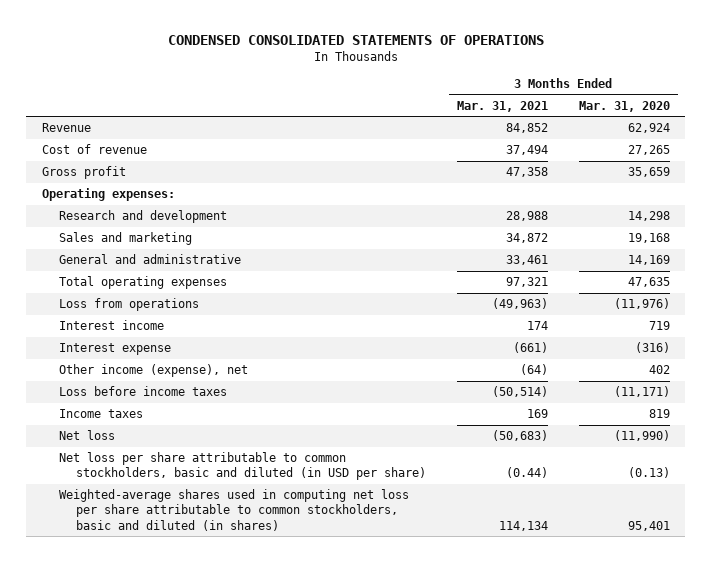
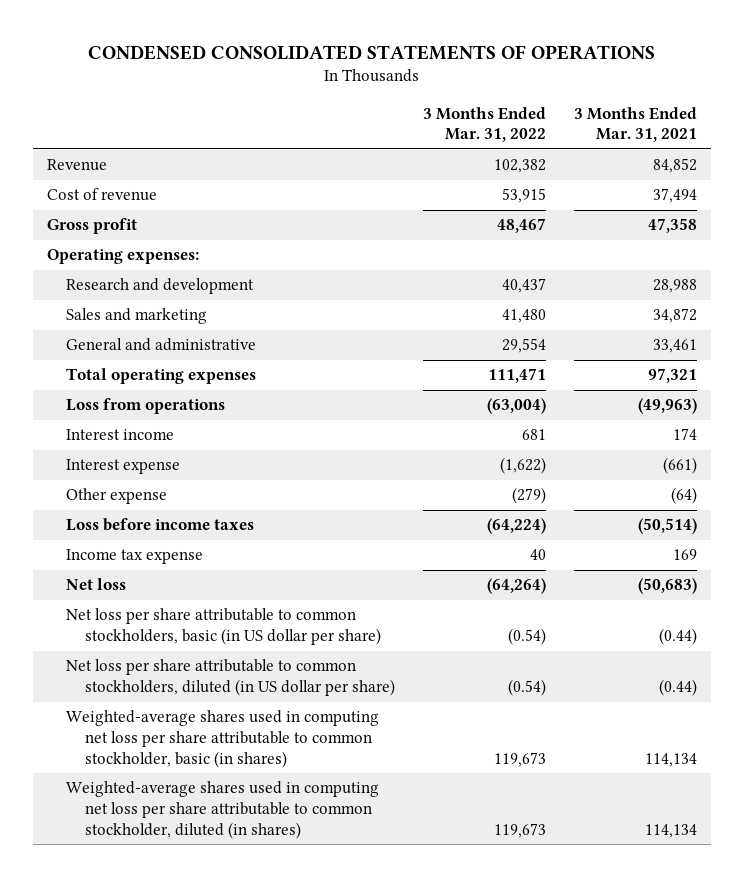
- | 3 Months Ended Mar. 31, 2021 | 3 Months Ended Mar. 31, 2020
+ | 3 Months Ended Mar. 31, 2022 | 3 Months Ended Mar. 31, 2021
- Other income (expense), net | (64) | 402
+ Other expense | (279) | (64)
- Income taxes | 169 | 819
+ Income tax expense | 40 | 169
- Net loss per share attributable to common stockholders, basic and diluted (in USD per share) | (0.44) | (0.13)
- Weighted-average shares used in computing net loss per share attributable to common stockholders, basic and diluted (in shares) | 114,134 | 95,401
+ Net loss per share attributable to common stockholders, basic (in US dollar per share) | (0.54) | (0.44)
+ Net loss per share attributable to common stockholders, diluted (in US dollar per share) | (0.54) | (0.44)
+ Weighted-average shares used in computing net loss per share attributable to common stockholder, basic (in shares) | 119,673 | 114,134
+ Weighted-average shares used in computing net loss per share attributable to common stockholder, diluted (in shares) | 119,673 | 114,134

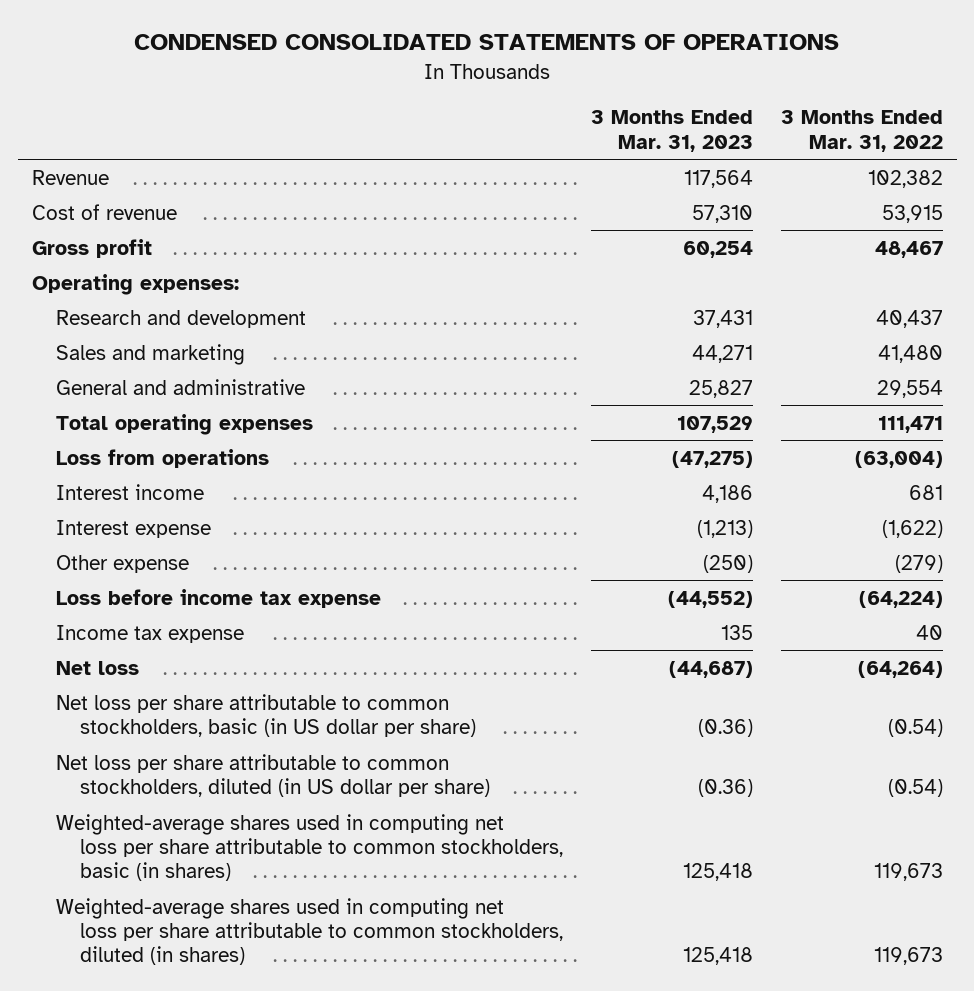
- | 3 Months Ended Mar. 31, 2022 | 3 Months Ended Mar. 31, 2021
+ | 3 Months Ended Mar. 31, 2023 | 3 Months Ended Mar. 31, 2022
- Loss before income taxes | (64,224) | (50,514)
+ Loss before income tax expense | (44,552) | (64,224)
- Weighted-average shares used in computing net loss per share attributable to common stockholder, basic (in shares) | 119,673 | 114,134
- Weighted-average shares used in computing net loss per share attributable to common stockholder, diluted (in shares) | 119,673 | 114,134
+ Weighted-average shares used in computing net loss per share attributable to common stockholders, basic (in shares) | 125,418 | 119,673
+ Weighted-average shares used in computing net loss per share attributable to common stockholders, diluted (in shares) | 125,418 | 119,673

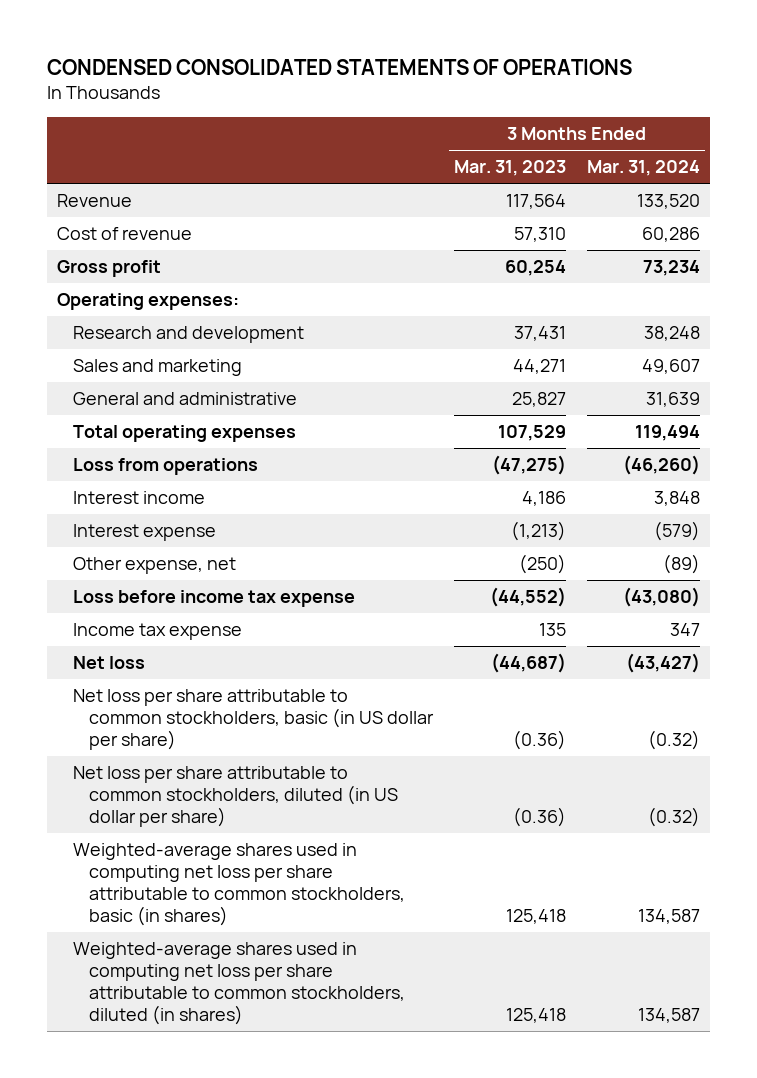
- | 3 Months Ended Mar. 31, 2023 | 3 Months Ended Mar. 31, 2022
+ | 3 Months Ended Mar. 31, 2023 | 3 Months Ended Mar. 31, 2024
- Other expense | (250) | (279)
+ Other expense, net | (250) | (89)

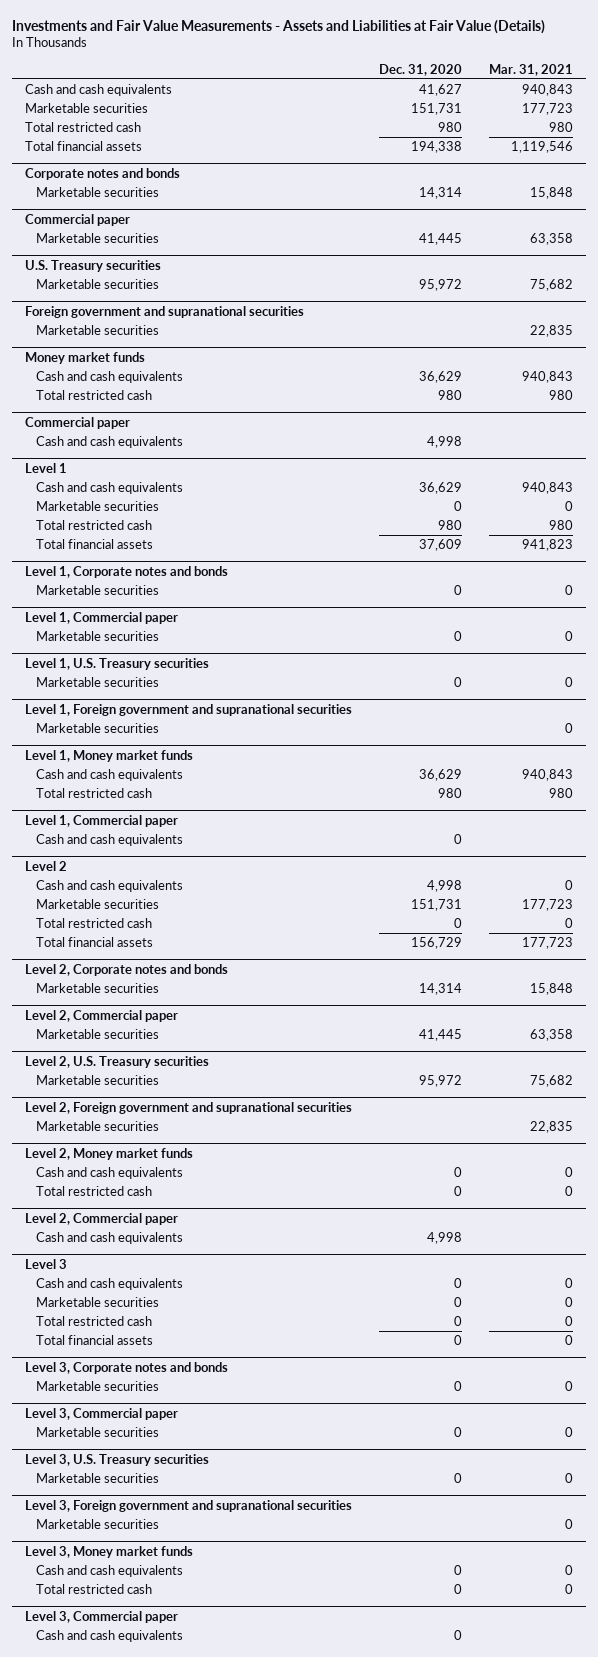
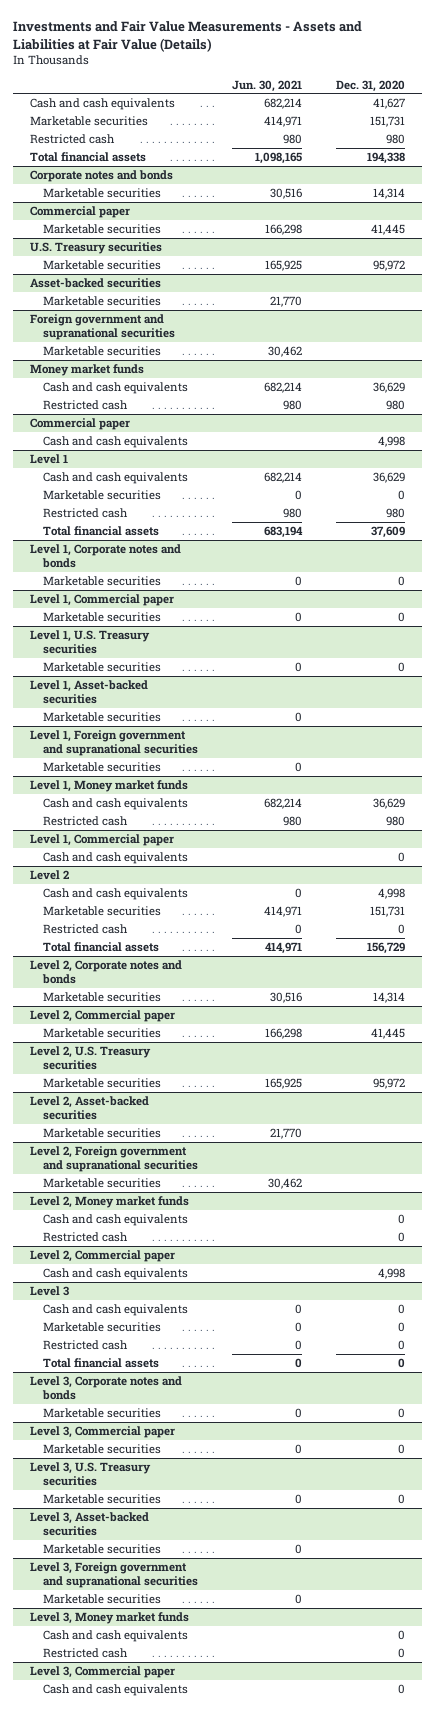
- | Dec. 31, 2020 | Mar. 31, 2021
+ | Jun. 30, 2021 | Dec. 31, 2020
- Total restricted cash | 980 | 980
+ Restricted cash | 980 | 980
+ Asset-backed securities
+ Marketable securities | 21,770 |
@ Money market funds
- Total restricted cash | 980 | 980
+ Restricted cash | 980 | 980
@ Level 1
- Total restricted cash | 980 | 980
+ Restricted cash | 980 | 980
+ Level 1, Asset-backed securities
+ Marketable securities | 0 |
@ Level 1, Money market funds
- Total restricted cash | 980 | 980
+ Restricted cash | 980 | 980
@ Level 2
- Total restricted cash | 0 | 0
+ Restricted cash | 0 | 0
+ Level 2, Asset-backed securities
+ Marketable securities | 21,770 |
@ Level 2, Money market funds
- Total restricted cash | 0 | 0
+ Restricted cash | | 0
@ Level 3
- Total restricted cash | 0 | 0
+ Restricted cash | 0 | 0
+ Level 3, Asset-backed securities
+ Marketable securities | 0 |
@ Level 3, Money market funds
- Total restricted cash | 0 | 0
+ Restricted cash | | 0

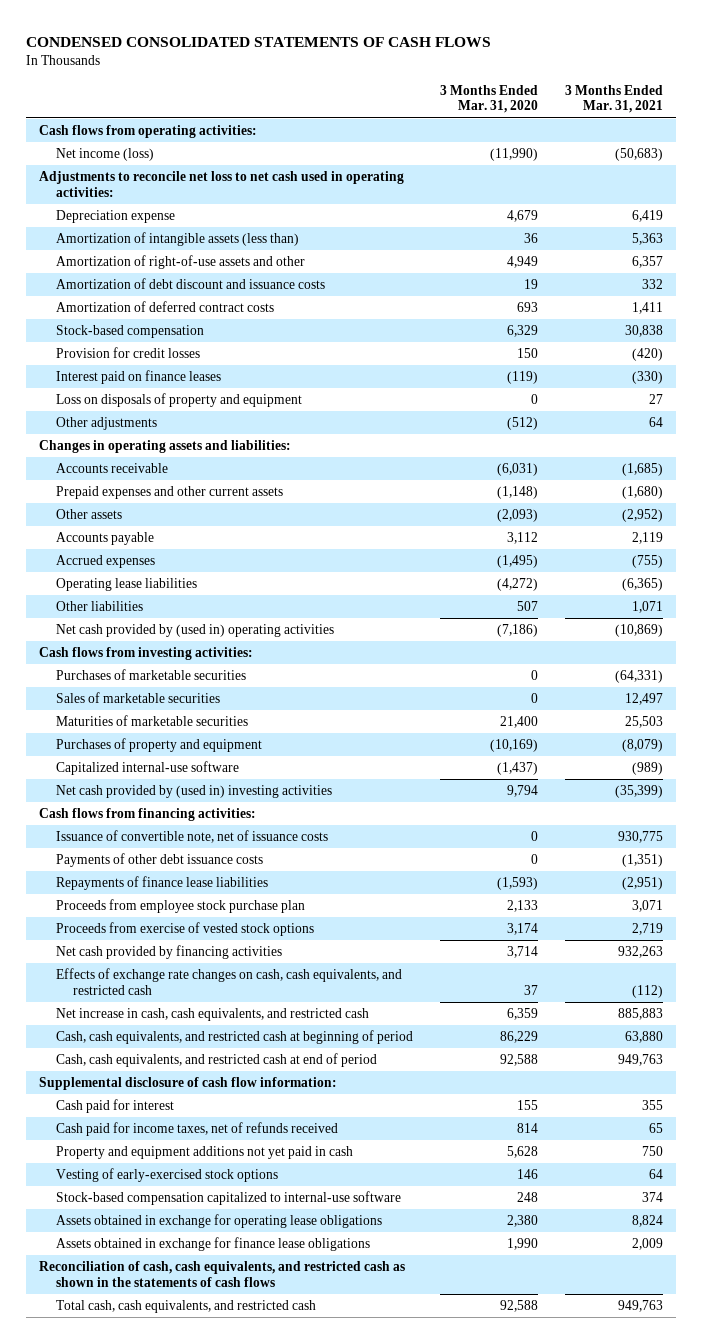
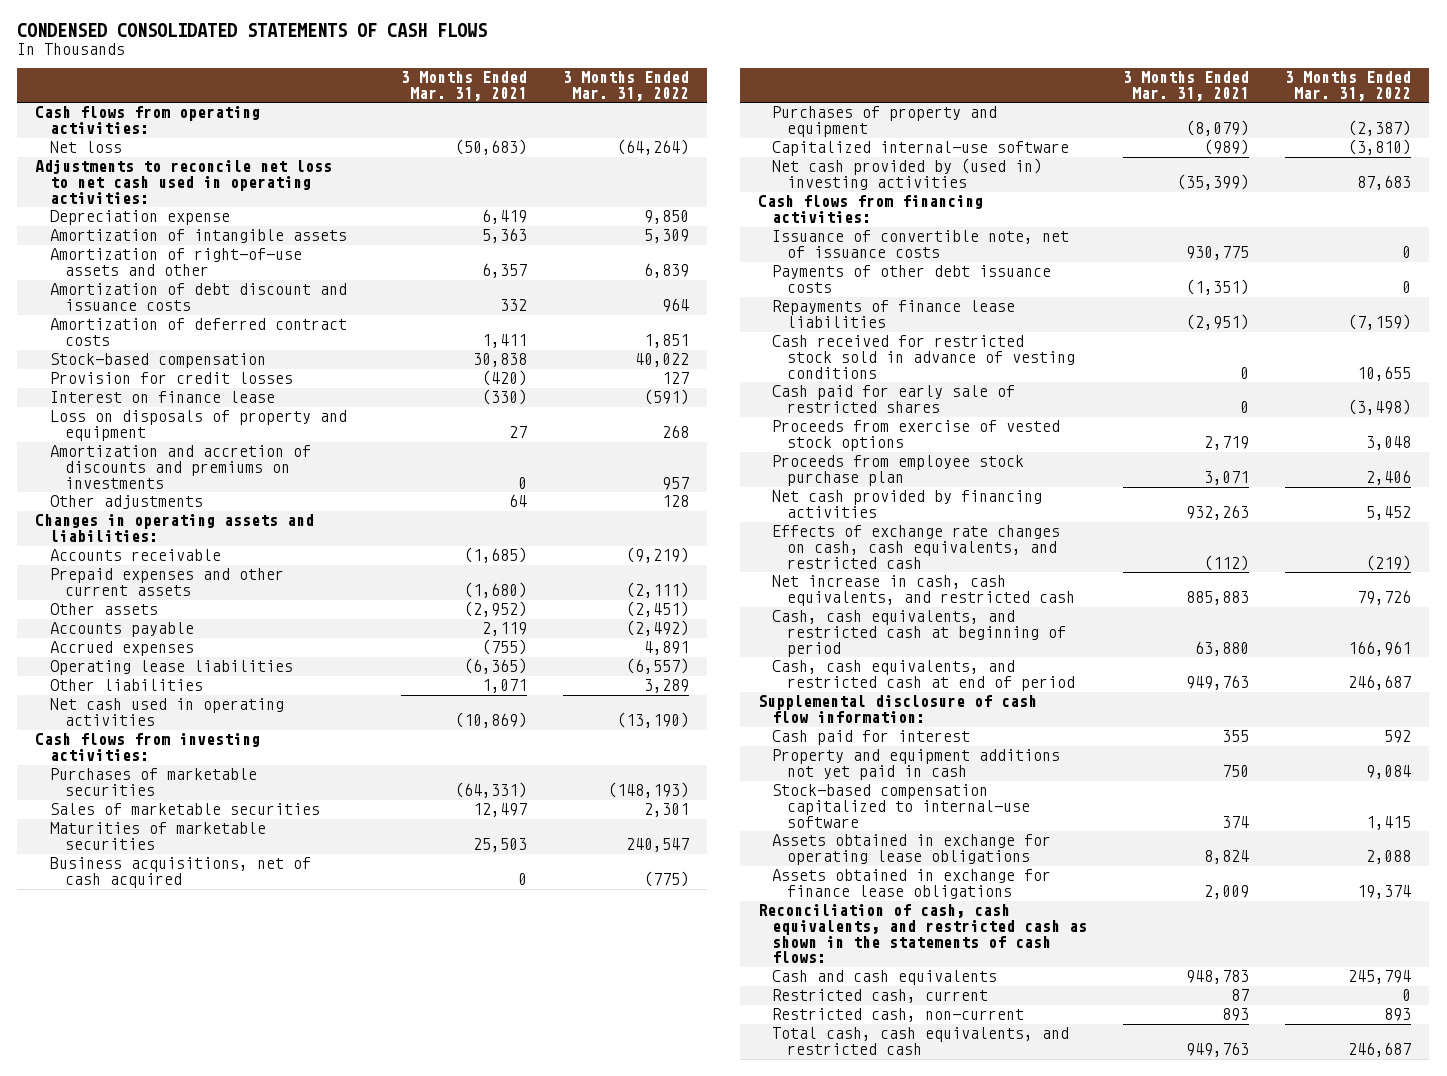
- | 3 Months Ended Mar. 31, 2020 | 3 Months Ended Mar. 31, 2021
+ | 3 Months Ended Mar. 31, 2021 | 3 Months Ended Mar. 31, 2022
- Net income (loss) | (11,990) | (50,683)
+ Net loss | (50,683) | (64,264)
- Amortization of intangible assets (less than) | 36 | 5,363
+ Amortization of intangible assets | 5,363 | 5,309
- Interest paid on finance leases | (119) | (330)
+ Interest on finance lease | (330) | (591)
+ Amortization and accretion of discounts and premiums on investments | 0 | 957
- Net cash provided by (used in) operating activities | (7,186) | (10,869)
+ Net cash used in operating activities | (10,869) | (13,190)
+ Business acquisitions, net of cash acquired | 0 | (775)
+ Cash received for restricted stock sold in advance of vesting conditions | 0 | 10,655
+ Cash paid for early sale of restricted shares | 0 | (3,498)
moved down: Proceeds from employee stock purchase plan | 3,071 | 2,406
- Cash paid for income taxes, net of refunds received | 814 | 65
- Vesting of early-exercised stock options | 146 | 64
- Reconciliation of cash, cash equivalents, and restricted cash as shown in the statements of cash flows
+ Reconciliation of cash, cash equivalents, and restricted cash as shown in the statements of cash flows:
+ Cash and cash equivalents | 948,783 | 245,794
+ Restricted cash, current | 87 | 0
+ Restricted cash, non-current | 893 | 893

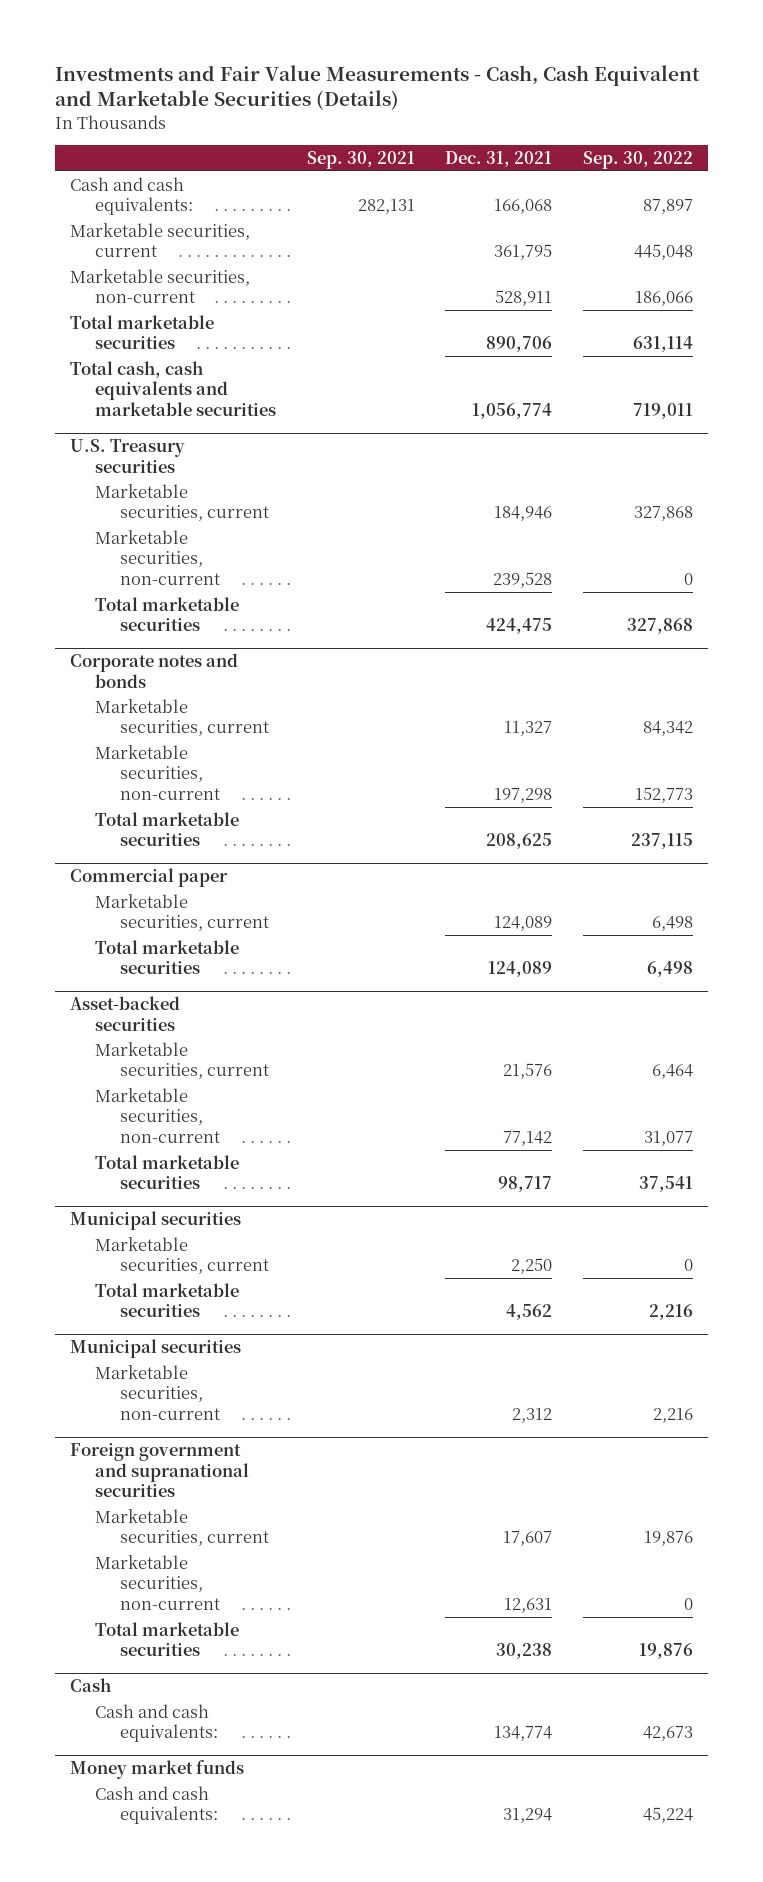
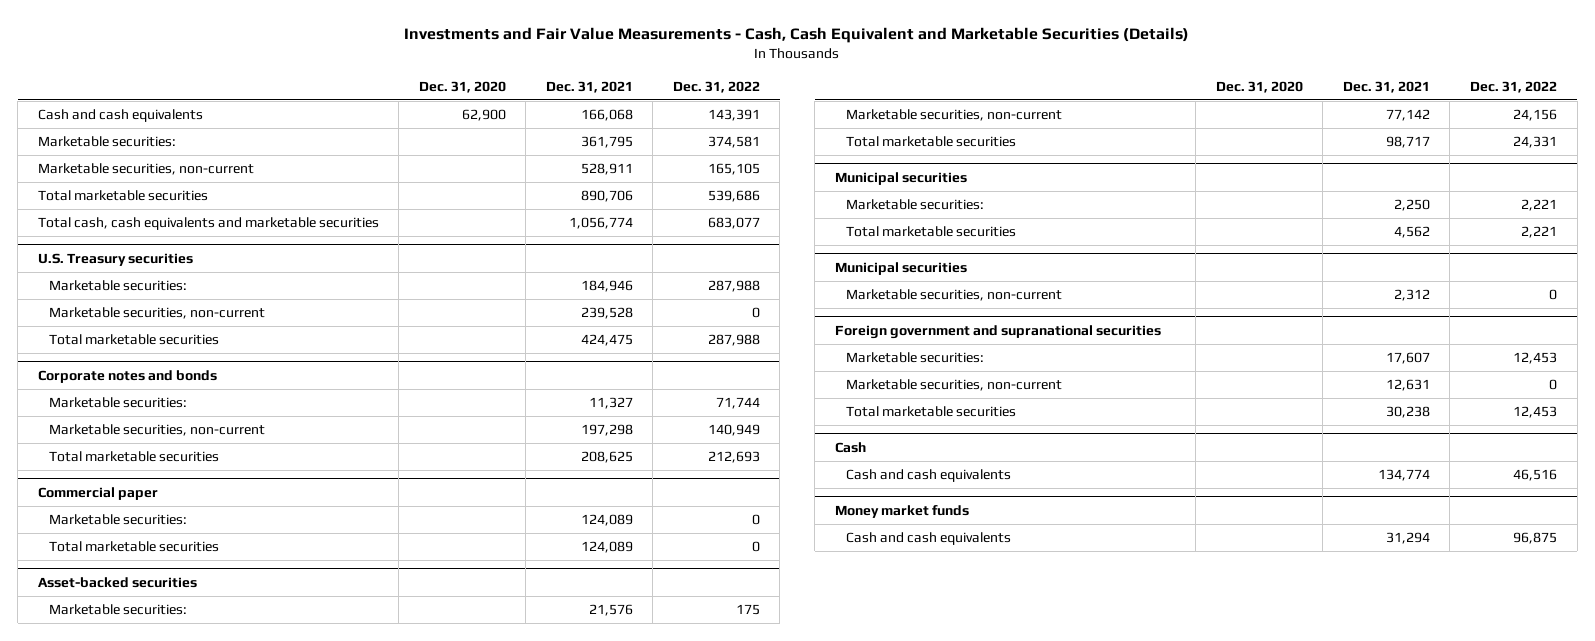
- | Sep. 30, 2021 | Dec. 31, 2021 | Sep. 30, 2022
+ | Dec. 31, 2020 | Dec. 31, 2021 | Dec. 31, 2022
- Cash and cash equivalents: | 282,131 | 166,068 | 87,897
- Marketable securities, current | | 361,795 | 445,048
+ Cash and cash equivalents | 62,900 | 166,068 | 143,391
+ Marketable securities: | | 361,795 | 374,581
@ U.S. Treasury securities
- Marketable securities, current | | 184,946 | 327,868
+ Marketable securities: | | 184,946 | 287,988
@ Corporate notes and bonds
- Marketable securities, current | | 11,327 | 84,342
+ Marketable securities: | | 11,327 | 71,744
@ Commercial paper
- Marketable securities, current | | 124,089 | 6,498
+ Marketable securities: | | 124,089 | 0
@ Asset-backed securities
- Marketable securities, current | | 21,576 | 6,464
+ Marketable securities: | | 21,576 | 175
@ Municipal securities
- Marketable securities, current | | 2,250 | 0
+ Marketable securities: | | 2,250 | 2,221
@ Foreign government and supranational securities
- Marketable securities, current | | 17,607 | 19,876
+ Marketable securities: | | 17,607 | 12,453
@ Cash
- Cash and cash equivalents: | | 134,774 | 42,673
+ Cash and cash equivalents | | 134,774 | 46,516
@ Money market funds
- Cash and cash equivalents: | | 31,294 | 45,224
+ Cash and cash equivalents | | 31,294 | 96,875

